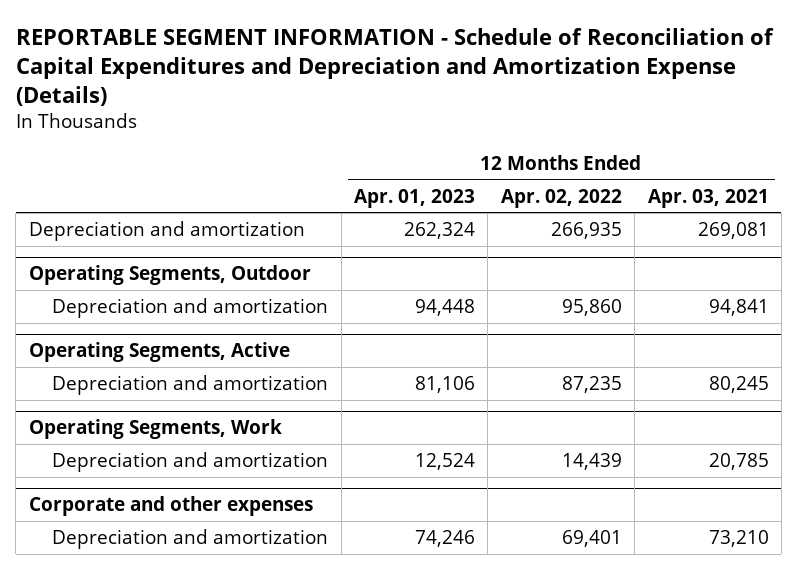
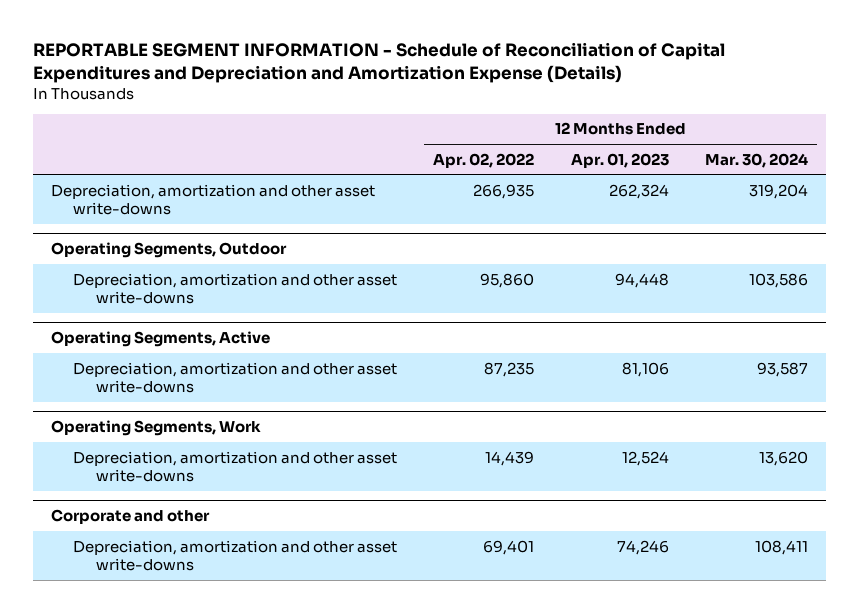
- | 12 Months Ended Apr. 01, 2023 | 12 Months Ended Apr. 02, 2022 | 12 Months Ended Apr. 03, 2021
+ | 12 Months Ended Apr. 02, 2022 | 12 Months Ended Apr. 01, 2023 | 12 Months Ended Mar. 30, 2024
- Depreciation and amortization | 262,324 | 266,935 | 269,081
+ Depreciation, amortization and other asset write-downs | 266,935 | 262,324 | 319,204
@ Operating Segments, Outdoor
- Depreciation and amortization | 94,448 | 95,860 | 94,841
+ Depreciation, amortization and other asset write-downs | 95,860 | 94,448 | 103,586
@ Operating Segments, Active
- Depreciation and amortization | 81,106 | 87,235 | 80,245
+ Depreciation, amortization and other asset write-downs | 87,235 | 81,106 | 93,587
@ Operating Segments, Work
- Depreciation and amortization | 12,524 | 14,439 | 20,785
- Corporate and other expenses
- Depreciation and amortization | 74,246 | 69,401 | 73,210
@ Operating Segments, Work
+ Depreciation, amortization and other asset write-downs | 14,439 | 12,524 | 13,620
+ Corporate and other
+ Depreciation, amortization and other asset write-downs | 69,401 | 74,246 | 108,411

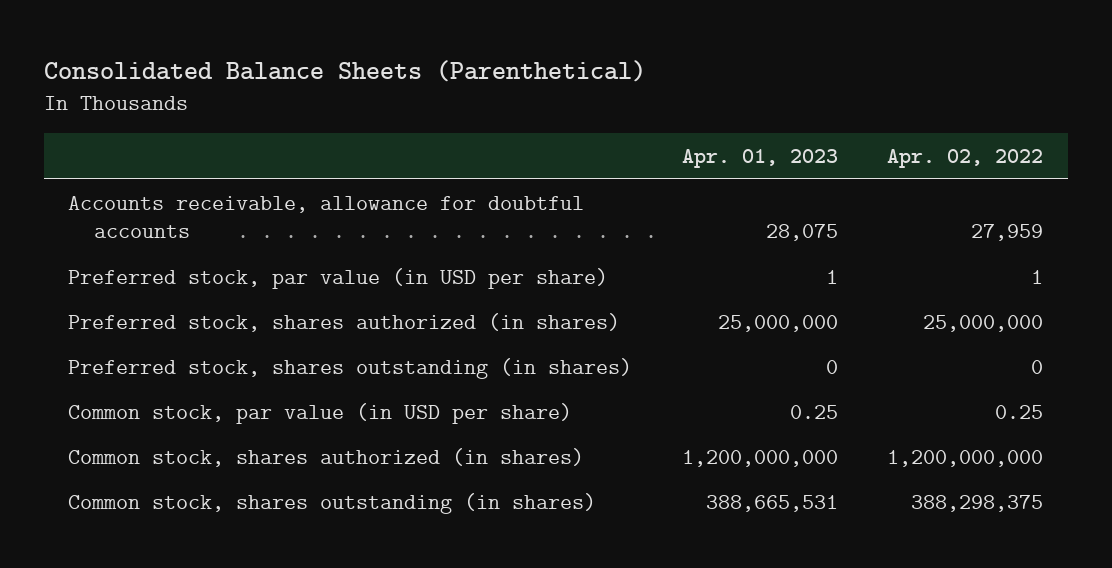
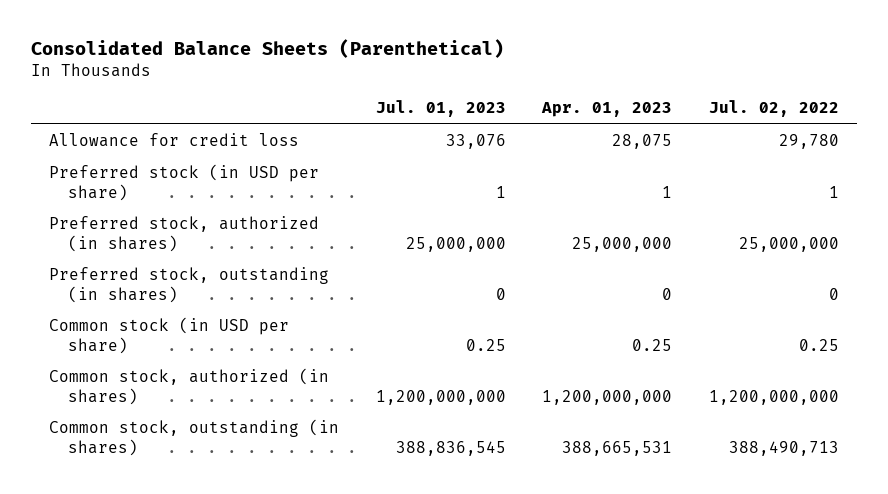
- | Apr. 01, 2023 | Apr. 02, 2022
+ | Jul. 01, 2023 | Apr. 01, 2023 | Jul. 02, 2022
- Accounts receivable, allowance for doubtful accounts | 28,075 | 27,959
- Preferred stock, par value (in USD per share) | 1 | 1
- Preferred stock, shares authorized (in shares) | 25,000,000 | 25,000,000
- Preferred stock, shares outstanding (in shares) | 0 | 0
- Common stock, par value (in USD per share) | 0.25 | 0.25
- Common stock, shares authorized (in shares) | 1,200,000,000 | 1,200,000,000
- Common stock, shares outstanding (in shares) | 388,665,531 | 388,298,375
+ Allowance for credit loss | 33,076 | 28,075 | 29,780
+ Preferred stock (in USD per share) | 1 | 1 | 1
+ Preferred stock, authorized (in shares) | 25,000,000 | 25,000,000 | 25,000,000
+ Preferred stock, outstanding (in shares) | 0 | 0 | 0
+ Common stock (in USD per share) | 0.25 | 0.25 | 0.25
+ Common stock, authorized (in shares) | 1,200,000,000 | 1,200,000,000 | 1,200,000,000
+ Common stock, outstanding (in shares) | 388,836,545 | 388,665,531 | 388,490,713

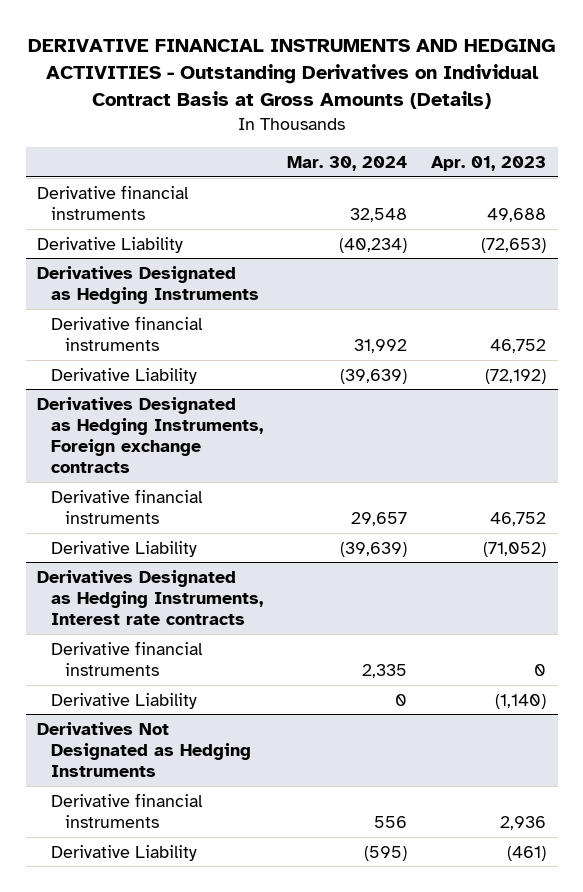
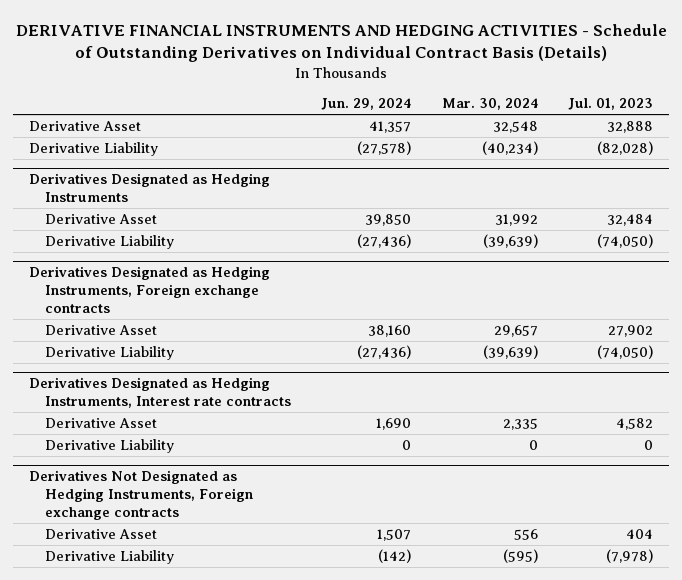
- DERIVATIVE FINANCIAL INSTRUMENTS AND HEDGING ACTIVITIES - Outstanding Derivatives on Individual Contract Basis at Gross Amounts (Details)
+ DERIVATIVE FINANCIAL INSTRUMENTS AND HEDGING ACTIVITIES - Schedule of Outstanding Derivatives on Individual Contract Basis (Details)
- | Mar. 30, 2024 | Apr. 01, 2023
+ | Jun. 29, 2024 | Mar. 30, 2024 | Jul. 01, 2023
- Derivative financial instruments | 32,548 | 49,688
+ Derivative Asset | 41,357 | 32,548 | 32,888
@ Derivatives Designated as Hedging Instruments
- Derivative financial instruments | 31,992 | 46,752
+ Derivative Asset | 39,850 | 31,992 | 32,484
@ Derivatives Designated as Hedging Instruments, Foreign exchange contracts
- Derivative financial instruments | 29,657 | 46,752
+ Derivative Asset | 38,160 | 29,657 | 27,902
@ Derivatives Designated as Hedging Instruments, Interest rate contracts
- Derivative financial instruments | 2,335 | 0
+ Derivative Asset | 1,690 | 2,335 | 4,582
- Derivatives Not Designated as Hedging Instruments
- Derivative financial instruments | 556 | 2,936
+ Derivatives Not Designated as Hedging Instruments, Foreign exchange contracts
+ Derivative Asset | 1,507 | 556 | 404

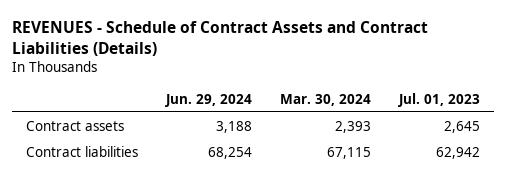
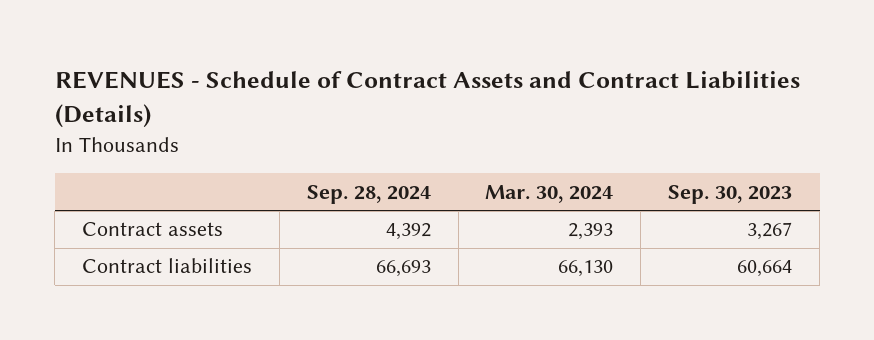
- | Jun. 29, 2024 | Mar. 30, 2024 | Jul. 01, 2023
+ | Sep. 28, 2024 | Mar. 30, 2024 | Sep. 30, 2023
- Contract liabilities | 68,254 | 67,115 | 62,942
+ Contract liabilities | 66,693 | 66,130 | 60,664

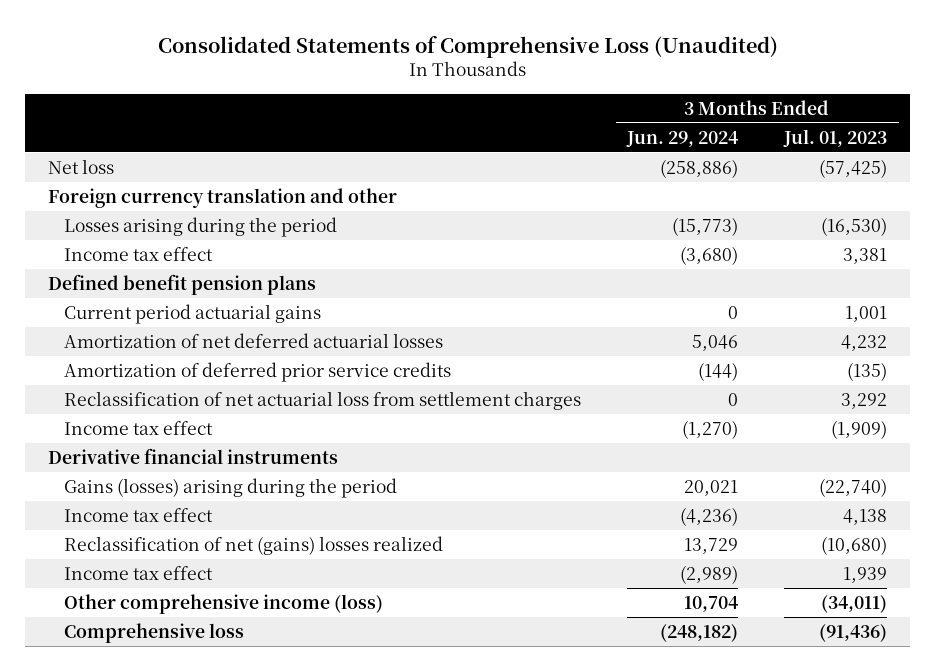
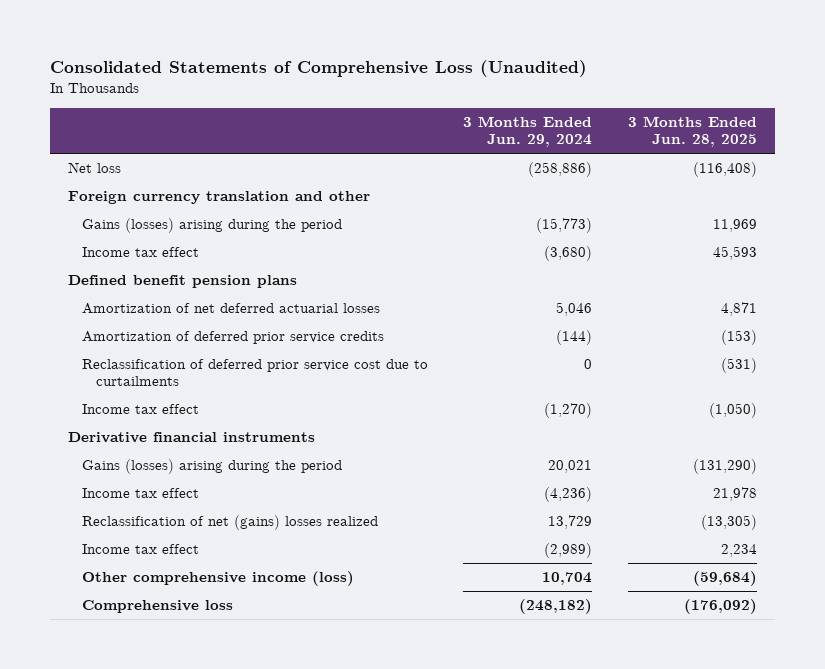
- | 3 Months Ended Jun. 29, 2024 | 3 Months Ended Jul. 01, 2023
+ | 3 Months Ended Jun. 29, 2024 | 3 Months Ended Jun. 28, 2025
- Losses arising during the period | (15,773) | (16,530)
+ Gains (losses) arising during the period | (15,773) | 11,969
- Current period actuarial gains | 0 | 1,001
- Reclassification of net actuarial loss from settlement charges | 0 | 3,292
+ Reclassification of deferred prior service cost due to curtailments | 0 | (531)

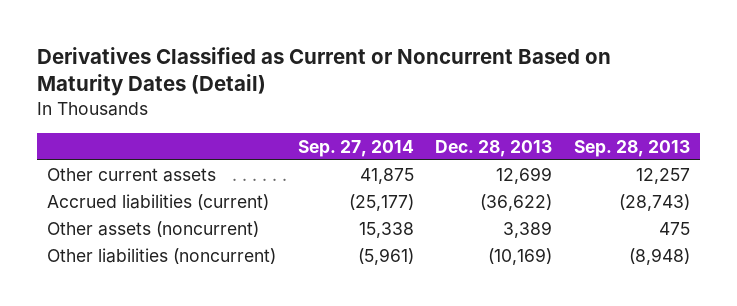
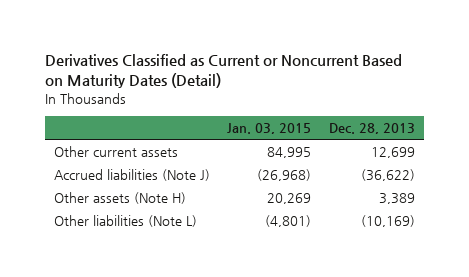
- | Sep. 27, 2014 | Dec. 28, 2013 | Sep. 28, 2013
+ | Jan. 03, 2015 | Dec. 28, 2013
- Accrued liabilities (current) | (25,177) | (36,622) | (28,743)
- Other assets (noncurrent) | 15,338 | 3,389 | 475
- Other liabilities (noncurrent) | (5,961) | (10,169) | (8,948)
+ Accrued liabilities (Note J) | (26,968) | (36,622)
+ Other assets (Note H) | 20,269 | 3,389
+ Other liabilities (Note L) | (4,801) | (10,169)

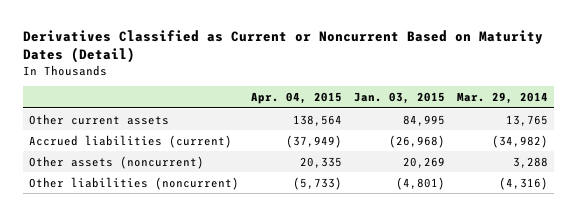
- | Jan. 03, 2015 | Dec. 28, 2013
+ | Apr. 04, 2015 | Jan. 03, 2015 | Mar. 29, 2014
- Accrued liabilities (Note J) | (26,968) | (36,622)
- Other assets (Note H) | 20,269 | 3,389
- Other liabilities (Note L) | (4,801) | (10,169)
+ Accrued liabilities (current) | (37,949) | (26,968) | (34,982)
+ Other assets (noncurrent) | 20,335 | 20,269 | 3,288
+ Other liabilities (noncurrent) | (5,733) | (4,801) | (4,316)

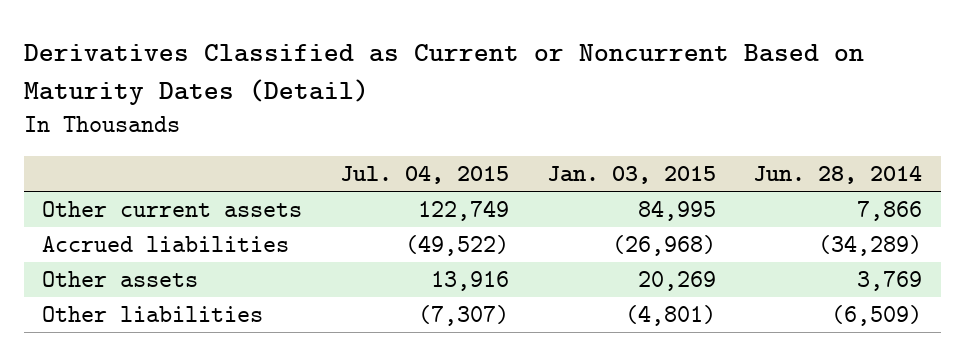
- | Apr. 04, 2015 | Jan. 03, 2015 | Mar. 29, 2014
+ | Jul. 04, 2015 | Jan. 03, 2015 | Jun. 28, 2014
- Accrued liabilities (current) | (37,949) | (26,968) | (34,982)
- Other assets (noncurrent) | 20,335 | 20,269 | 3,288
- Other liabilities (noncurrent) | (5,733) | (4,801) | (4,316)
+ Accrued liabilities | (49,522) | (26,968) | (34,289)
+ Other assets | 13,916 | 20,269 | 3,769
+ Other liabilities | (7,307) | (4,801) | (6,509)

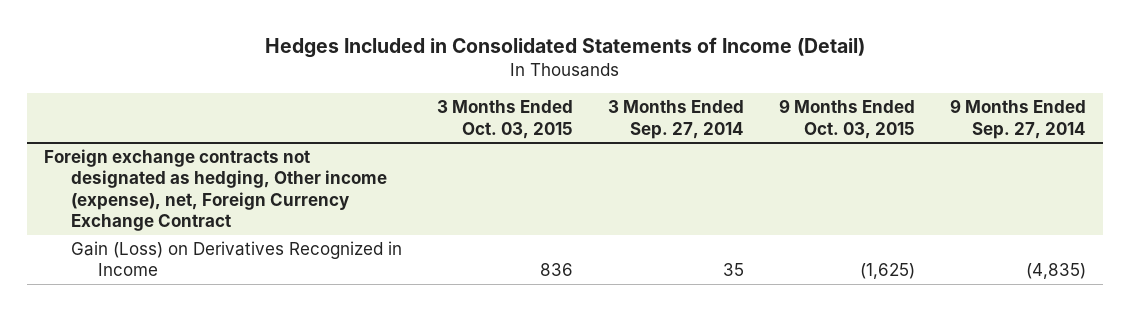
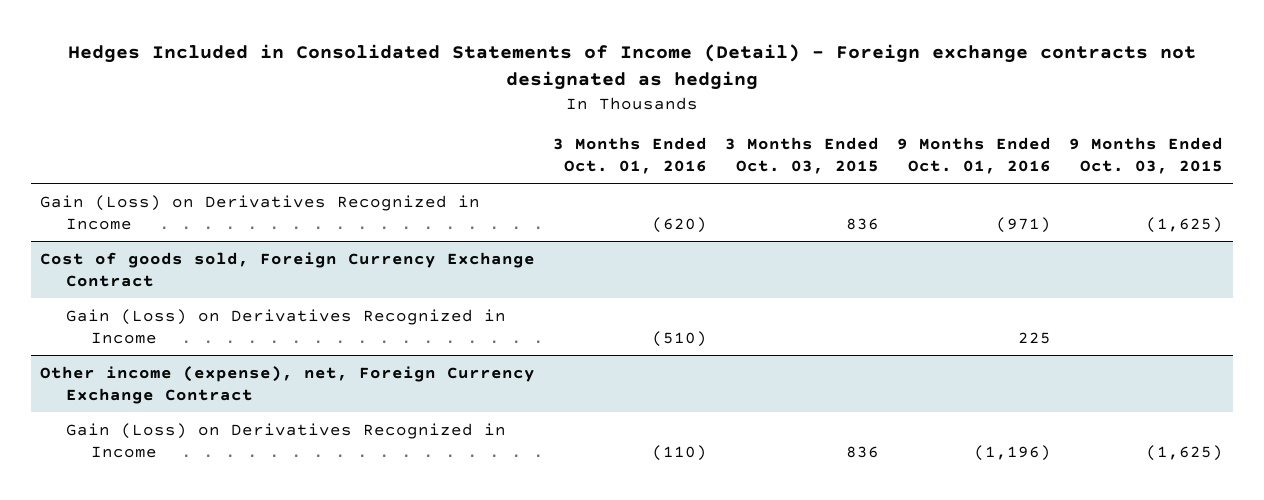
- Hedges Included in Consolidated Statements of Income (Detail)
+ Hedges Included in Consolidated Statements of Income (Detail) - Foreign exchange contracts not designated as hedging
- | 3 Months Ended Oct. 03, 2015 | 3 Months Ended Sep. 27, 2014 | 9 Months Ended Oct. 03, 2015 | 9 Months Ended Sep. 27, 2014
+ | 3 Months Ended Oct. 01, 2016 | 3 Months Ended Oct. 03, 2015 | 9 Months Ended Oct. 01, 2016 | 9 Months Ended Oct. 03, 2015
- Foreign exchange contracts not designated as hedging, Other income (expense), net, Foreign Currency Exchange Contract
+ Cost of goods sold, Foreign Currency Exchange Contract
+ Gain (Loss) on Derivatives Recognized in Income | (510) | | 225 |
+ Other income (expense), net, Foreign Currency Exchange Contract
+ Gain (Loss) on Derivatives Recognized in Income | (110) | 836 | (1,196) | (1,625)

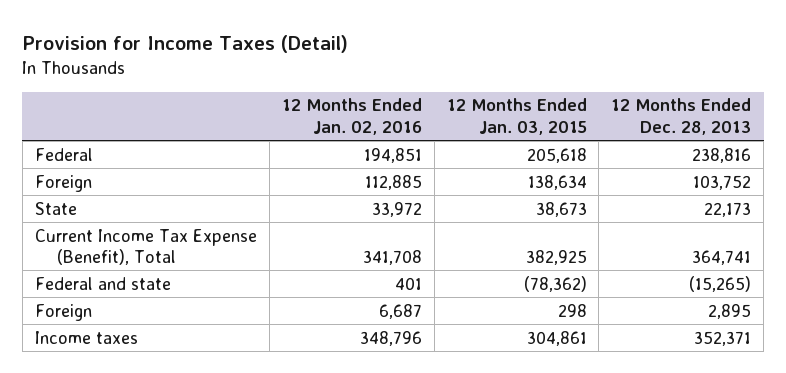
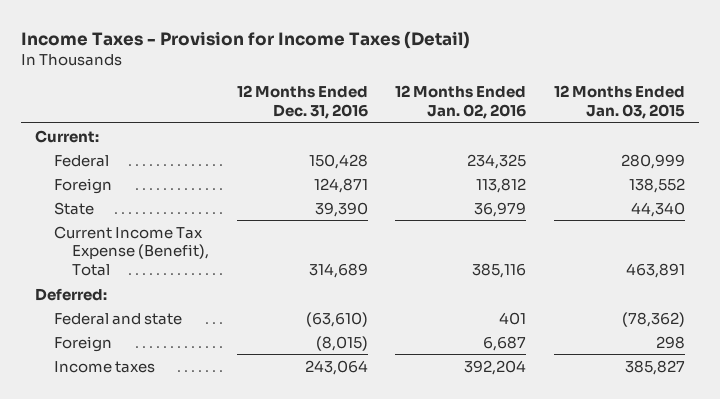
- Provision for Income Taxes (Detail)
+ Income Taxes - Provision for Income Taxes (Detail)
- | 12 Months Ended Jan. 02, 2016 | 12 Months Ended Jan. 03, 2015 | 12 Months Ended Dec. 28, 2013
+ | 12 Months Ended Dec. 31, 2016 | 12 Months Ended Jan. 02, 2016 | 12 Months Ended Jan. 03, 2015
- Federal | 194,851 | 205,618 | 238,816
- Foreign | 112,885 | 138,634 | 103,752
- State | 33,972 | 38,673 | 22,173
- Current Income Tax Expense (Benefit), Total | 341,708 | 382,925 | 364,741
+ Current:
+ Federal | 150,428 | 234,325 | 280,999
+ Foreign | 124,871 | 113,812 | 138,552
+ State | 39,390 | 36,979 | 44,340
+ Current Income Tax Expense (Benefit), Total | 314,689 | 385,116 | 463,891
+ Deferred:
- Income taxes | 348,796 | 304,861 | 352,371
+ Income taxes | 243,064 | 392,204 | 385,827

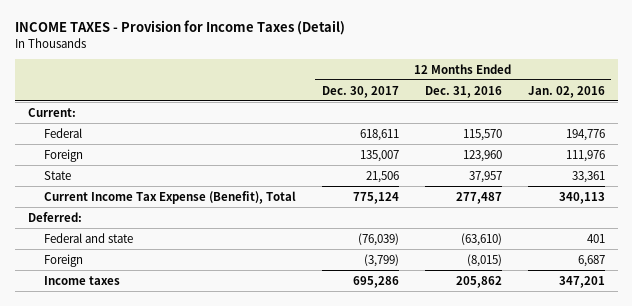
- Income Taxes - Provision for Income Taxes (Detail)
+ INCOME TAXES - Provision for Income Taxes (Detail)
- | 12 Months Ended Dec. 31, 2016 | 12 Months Ended Jan. 02, 2016 | 12 Months Ended Jan. 03, 2015
+ | 12 Months Ended Dec. 30, 2017 | 12 Months Ended Dec. 31, 2016 | 12 Months Ended Jan. 02, 2016
- Federal | 150,428 | 234,325 | 280,999
- Foreign | 124,871 | 113,812 | 138,552
- State | 39,390 | 36,979 | 44,340
- Current Income Tax Expense (Benefit), Total | 314,689 | 385,116 | 463,891
+ Federal | 618,611 | 115,570 | 194,776
+ Foreign | 135,007 | 123,960 | 111,976
+ State | 21,506 | 37,957 | 33,361
+ Current Income Tax Expense (Benefit), Total | 775,124 | 277,487 | 340,113
- Income taxes | 243,064 | 392,204 | 385,827
+ Income taxes | 695,286 | 205,862 | 347,201

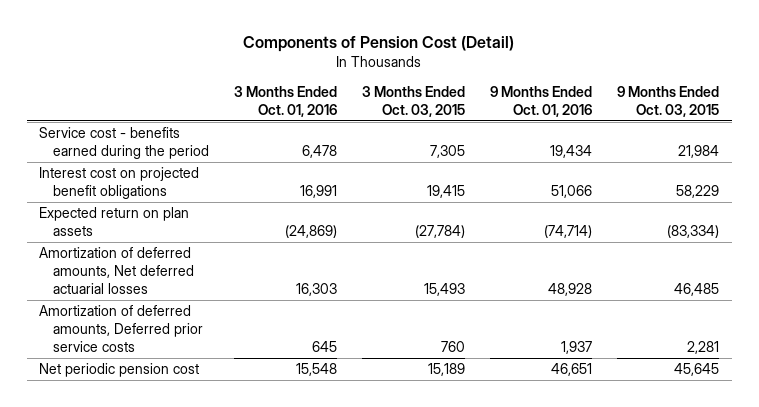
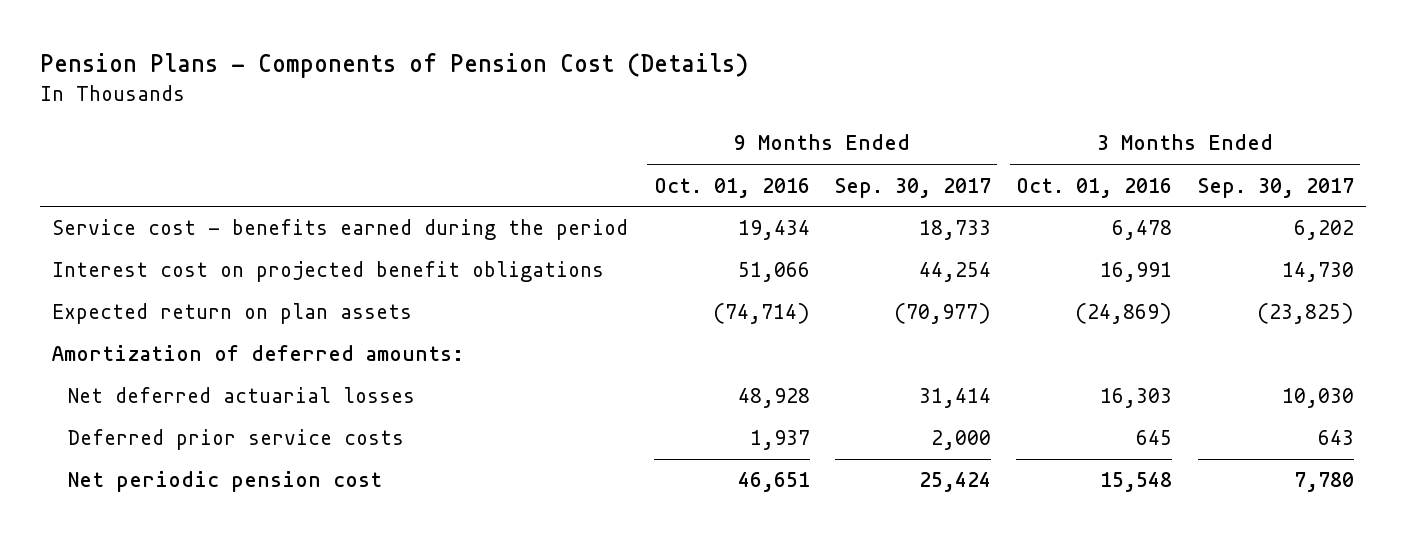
- Components of Pension Cost (Detail)
+ Pension Plans - Components of Pension Cost (Details)
- | 3 Months Ended Oct. 01, 2016 | 3 Months Ended Oct. 03, 2015 | 9 Months Ended Oct. 01, 2016 | 9 Months Ended Oct. 03, 2015
+ | 9 Months Ended Oct. 01, 2016 | 9 Months Ended Sep. 30, 2017 | 3 Months Ended Oct. 01, 2016 | 3 Months Ended Sep. 30, 2017
- Amortization of deferred amounts, Net deferred actuarial losses | 16,303 | 15,493 | 48,928 | 46,485
- Amortization of deferred amounts, Deferred prior service costs | 645 | 760 | 1,937 | 2,281
+ Amortization of deferred amounts:
+ Net deferred actuarial losses | 48,928 | 31,414 | 16,303 | 10,030
+ Deferred prior service costs | 1,937 | 2,000 | 645 | 643

